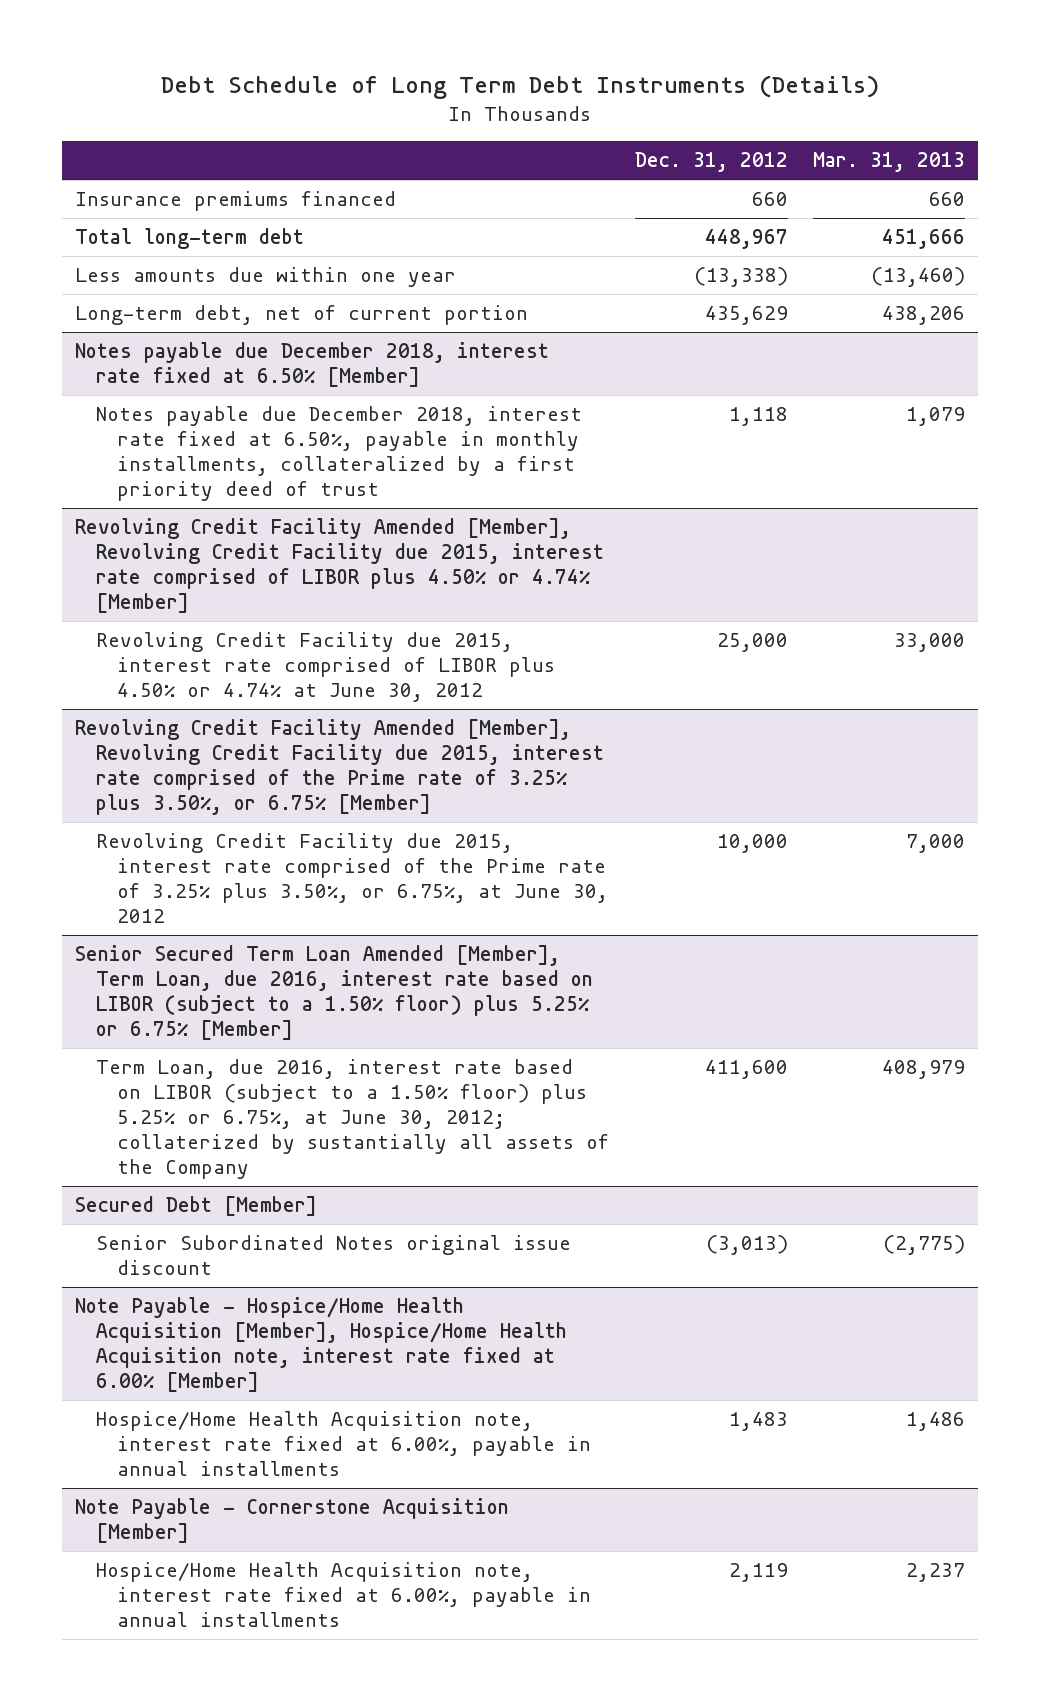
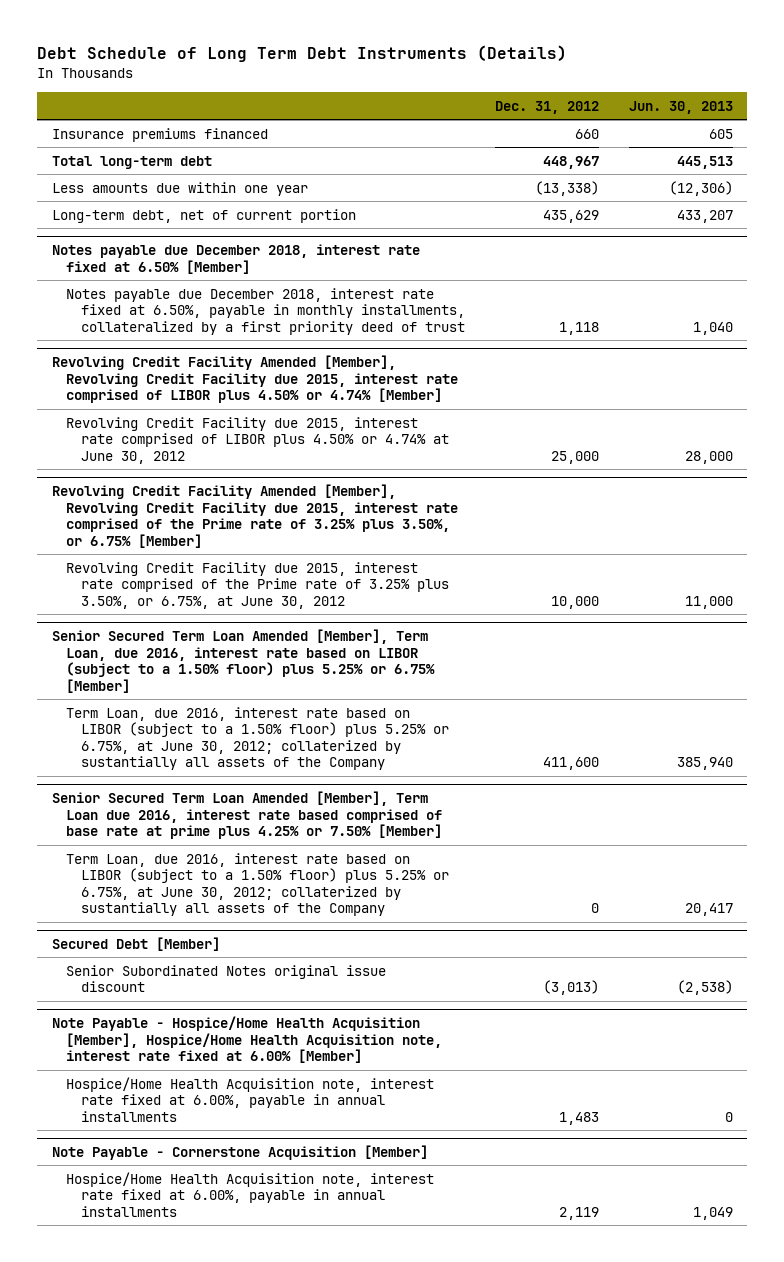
- | Dec. 31, 2012 | Mar. 31, 2013
+ | Dec. 31, 2012 | Jun. 30, 2013
+ Senior Secured Term Loan Amended [Member], Term Loan due 2016, interest rate based comprised of base rate at prime plus 4.25% or 7.50% [Member]
+ Term Loan, due 2016, interest rate based on LIBOR (subject to a 1.50% floor) plus 5.25% or 6.75%, at June 30, 2012; collaterized by sustantially all assets of the Company | 0 | 20,417

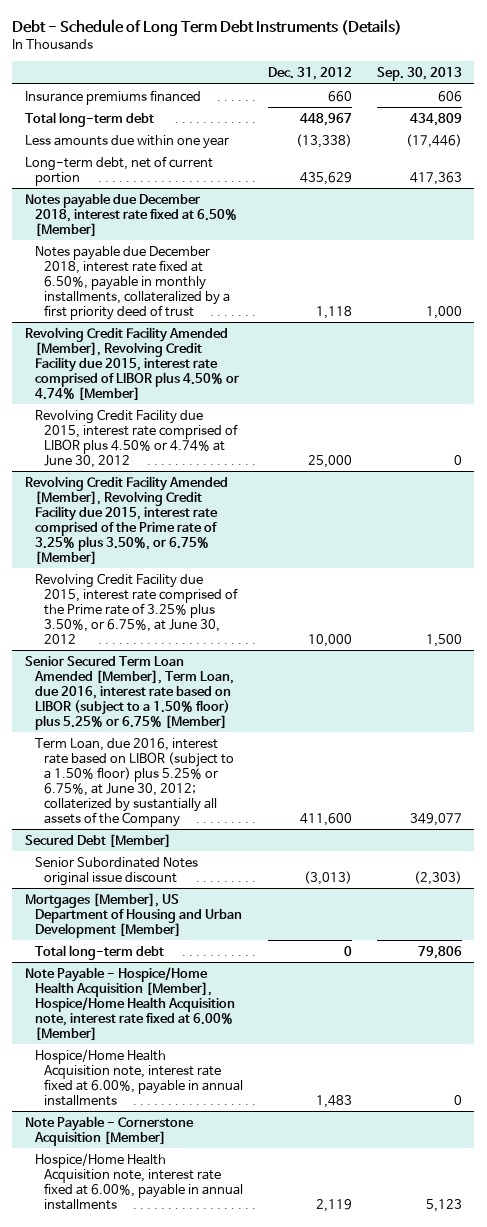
- Debt Schedule of Long Term Debt Instruments (Details)
+ Debt - Schedule of Long Term Debt Instruments (Details)
- | Dec. 31, 2012 | Jun. 30, 2013
+ | Dec. 31, 2012 | Sep. 30, 2013
- Senior Secured Term Loan Amended [Member], Term Loan due 2016, interest rate based comprised of base rate at prime plus 4.25% or 7.50% [Member]
- Term Loan, due 2016, interest rate based on LIBOR (subject to a 1.50% floor) plus 5.25% or 6.75%, at June 30, 2012; collaterized by sustantially all assets of the Company | 0 | 20,417
+ Mortgages [Member], US Department of Housing and Urban Development [Member]
+ Total long-term debt | 0 | 79,806

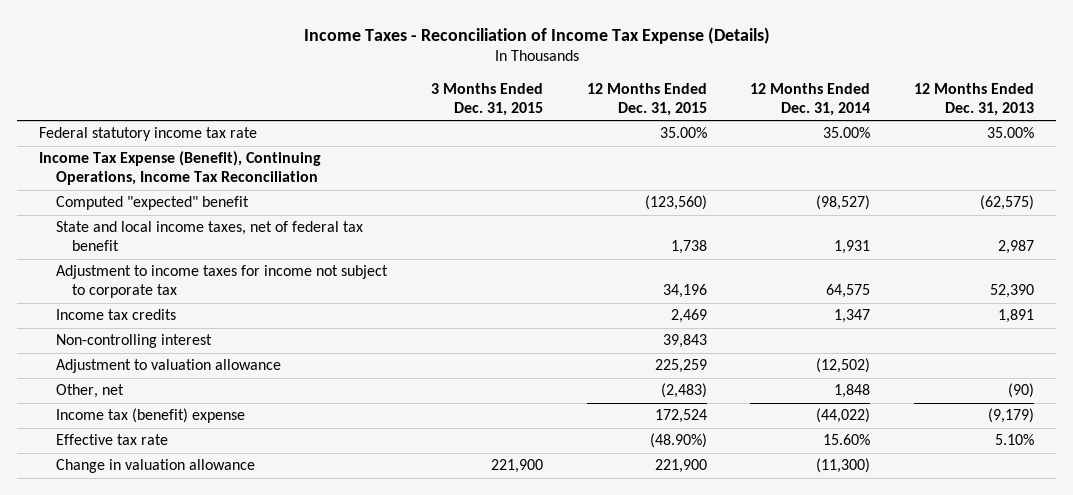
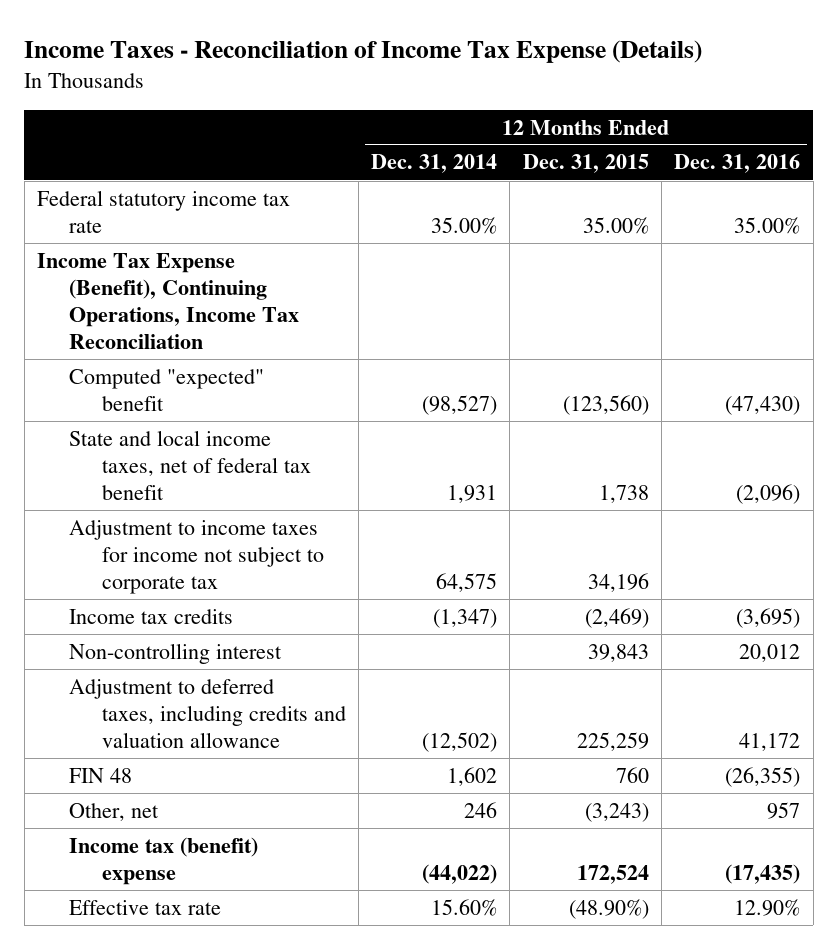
- | 3 Months Ended Dec. 31, 2015 | 12 Months Ended Dec. 31, 2015 | 12 Months Ended Dec. 31, 2014 | 12 Months Ended Dec. 31, 2013
+ | 12 Months Ended Dec. 31, 2014 | 12 Months Ended Dec. 31, 2015 | 12 Months Ended Dec. 31, 2016
- Income tax credits | | 2,469 | 1,347 | 1,891
+ Income tax credits | (1,347) | (2,469) | (3,695)
- Adjustment to valuation allowance | | 225,259 | (12,502) |
- Other, net | | (2,483) | 1,848 | (90)
+ Adjustment to deferred taxes, including credits and valuation allowance | (12,502) | 225,259 | 41,172
+ FIN 48 | 1,602 | 760 | (26,355)
+ Other, net | 246 | (3,243) | 957
- Change in valuation allowance | 221,900 | 221,900 | (11,300) |

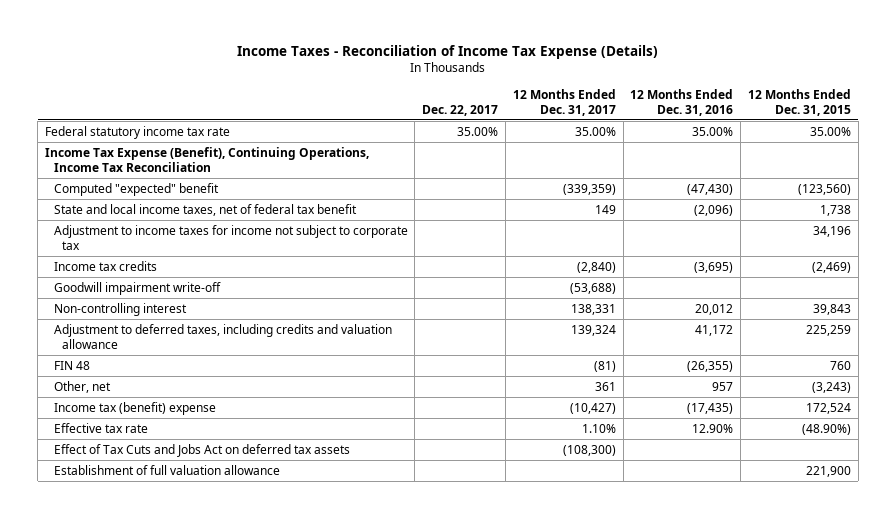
- | 12 Months Ended Dec. 31, 2014 | 12 Months Ended Dec. 31, 2015 | 12 Months Ended Dec. 31, 2016
+ | Dec. 22, 2017 | 12 Months Ended Dec. 31, 2017 | 12 Months Ended Dec. 31, 2016 | 12 Months Ended Dec. 31, 2015
+ Goodwill impairment write-off | | (53,688) | |
+ Effect of Tax Cuts and Jobs Act on deferred tax assets | | (108,300) | |
+ Establishment of full valuation allowance | | | | 221,900

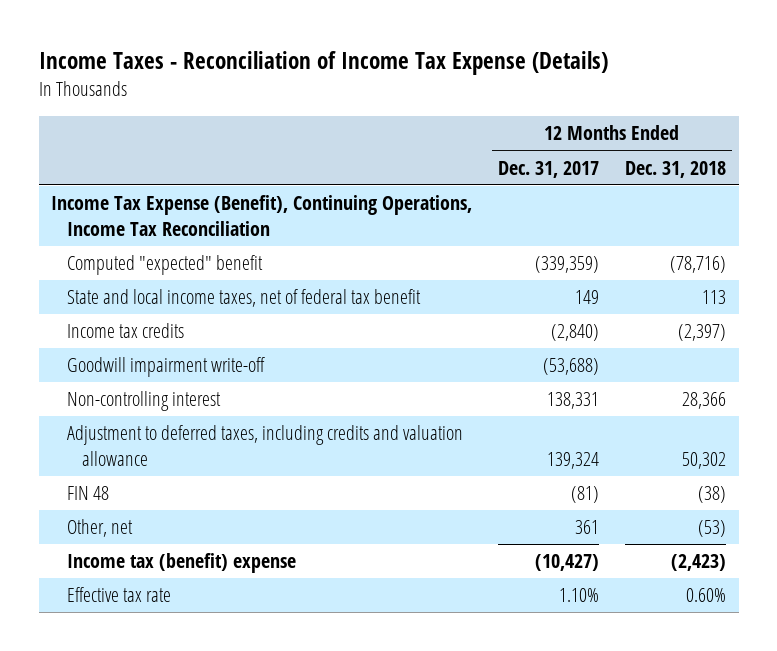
- | Dec. 22, 2017 | 12 Months Ended Dec. 31, 2017 | 12 Months Ended Dec. 31, 2016 | 12 Months Ended Dec. 31, 2015
+ | 12 Months Ended Dec. 31, 2017 | 12 Months Ended Dec. 31, 2018
- Federal statutory income tax rate | 35.00% | 35.00% | 35.00% | 35.00%
- Adjustment to income taxes for income not subject to corporate tax | | | | 34,196
- Effect of Tax Cuts and Jobs Act on deferred tax assets | | (108,300) | |
- Establishment of full valuation allowance | | | | 221,900

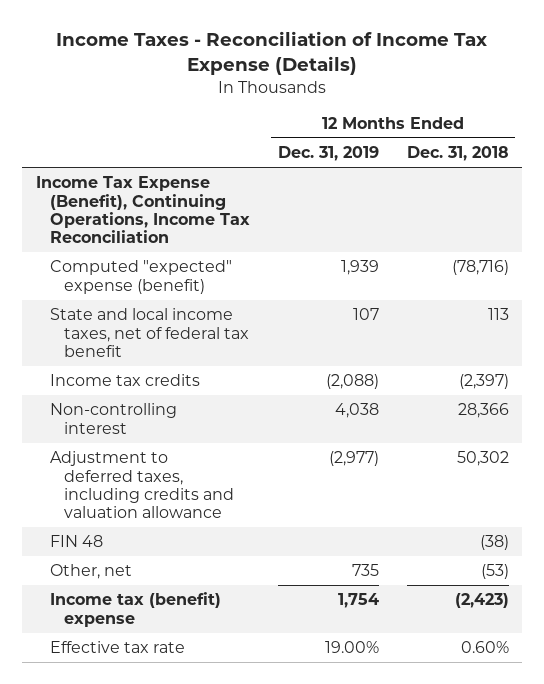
- | 12 Months Ended Dec. 31, 2017 | 12 Months Ended Dec. 31, 2018
+ | 12 Months Ended Dec. 31, 2019 | 12 Months Ended Dec. 31, 2018
- Computed "expected" benefit | (339,359) | (78,716)
+ Computed "expected" expense (benefit) | 1,939 | (78,716)
- Goodwill impairment write-off | (53,688) |

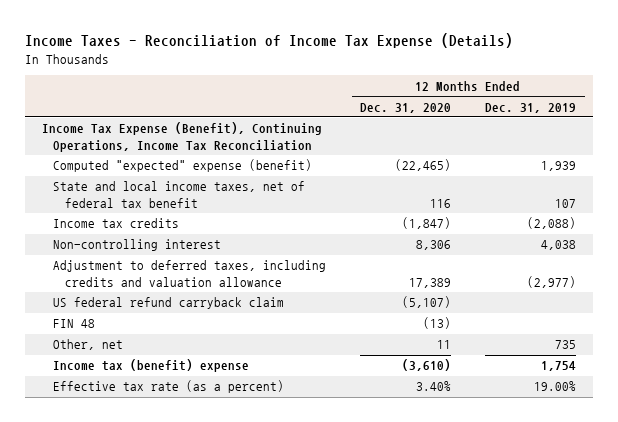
- | 12 Months Ended Dec. 31, 2019 | 12 Months Ended Dec. 31, 2018
+ | 12 Months Ended Dec. 31, 2020 | 12 Months Ended Dec. 31, 2019
+ US federal refund carryback claim | (5,107) |
- Effective tax rate | 19.00% | 0.60%
+ Effective tax rate (as a percent) | 3.40% | 19.00%

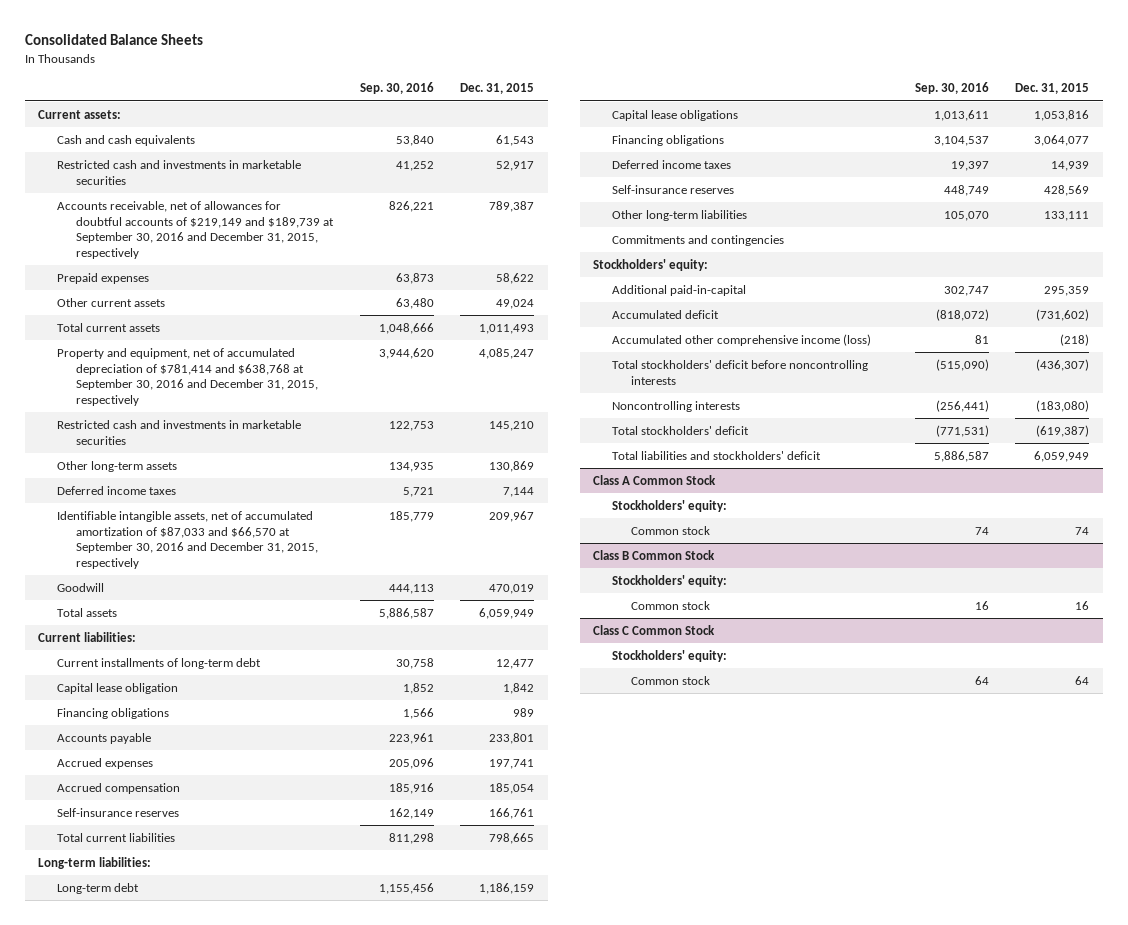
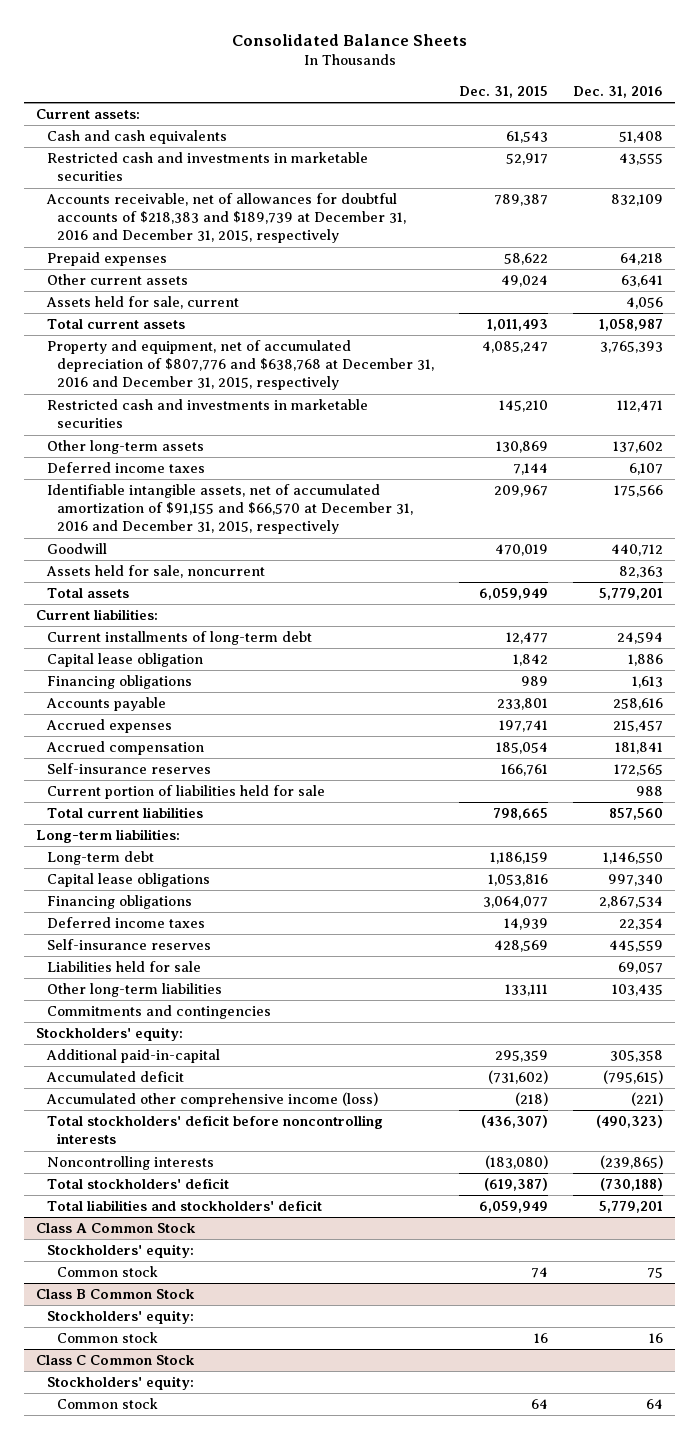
- | Sep. 30, 2016 | Dec. 31, 2015
+ | Dec. 31, 2015 | Dec. 31, 2016
- Accounts receivable, net of allowances for doubtful accounts of $219,149 and $189,739 at September 30, 2016 and December 31, 2015, respectively | 826,221 | 789,387
+ Accounts receivable, net of allowances for doubtful accounts of $218,383 and $189,739 at December 31, 2016 and December 31, 2015, respectively | 789,387 | 832,109
+ Assets held for sale, current | | 4,056
- Property and equipment, net of accumulated depreciation of $781,414 and $638,768 at September 30, 2016 and December 31, 2015, respectively | 3,944,620 | 4,085,247
+ Property and equipment, net of accumulated depreciation of $807,776 and $638,768 at December 31, 2016 and December 31, 2015, respectively | 4,085,247 | 3,765,393
- Identifiable intangible assets, net of accumulated amortization of $87,033 and $66,570 at September 30, 2016 and December 31, 2015, respectively | 185,779 | 209,967
+ Identifiable intangible assets, net of accumulated amortization of $91,155 and $66,570 at December 31, 2016 and December 31, 2015, respectively | 209,967 | 175,566
+ Assets held for sale, noncurrent | | 82,363
+ Current portion of liabilities held for sale | | 988
+ Liabilities held for sale | | 69,057

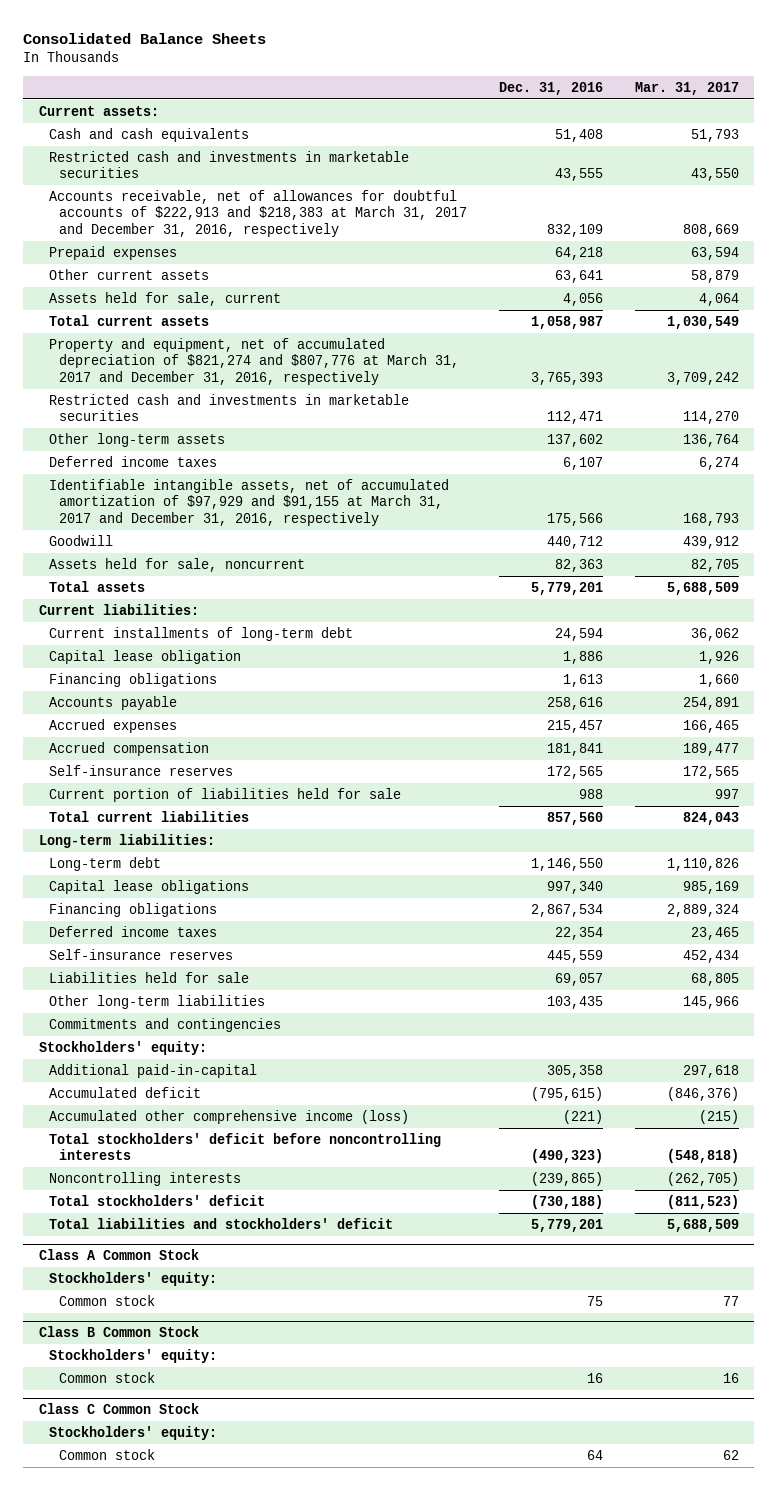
- | Dec. 31, 2015 | Dec. 31, 2016
+ | Dec. 31, 2016 | Mar. 31, 2017
- Accounts receivable, net of allowances for doubtful accounts of $218,383 and $189,739 at December 31, 2016 and December 31, 2015, respectively | 789,387 | 832,109
+ Accounts receivable, net of allowances for doubtful accounts of $222,913 and $218,383 at March 31, 2017 and December 31, 2016, respectively | 832,109 | 808,669
- Property and equipment, net of accumulated depreciation of $807,776 and $638,768 at December 31, 2016 and December 31, 2015, respectively | 4,085,247 | 3,765,393
+ Property and equipment, net of accumulated depreciation of $821,274 and $807,776 at March 31, 2017 and December 31, 2016, respectively | 3,765,393 | 3,709,242
- Identifiable intangible assets, net of accumulated amortization of $91,155 and $66,570 at December 31, 2016 and December 31, 2015, respectively | 209,967 | 175,566
+ Identifiable intangible assets, net of accumulated amortization of $97,929 and $91,155 at March 31, 2017 and December 31, 2016, respectively | 175,566 | 168,793

